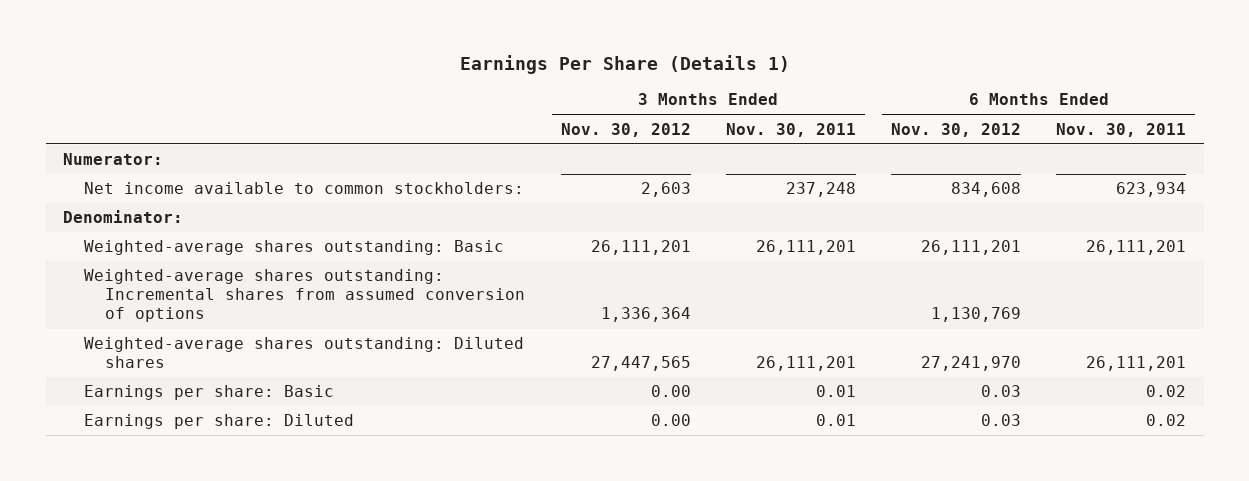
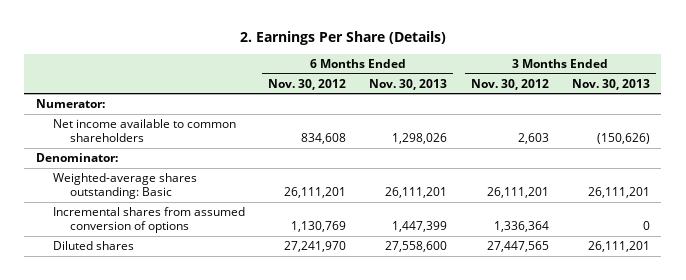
- Earnings Per Share (Details 1)
+ 2. Earnings Per Share (Details)
- | 3 Months Ended Nov. 30, 2012 | 3 Months Ended Nov. 30, 2011 | 6 Months Ended Nov. 30, 2012 | 6 Months Ended Nov. 30, 2011
+ | 6 Months Ended Nov. 30, 2012 | 6 Months Ended Nov. 30, 2013 | 3 Months Ended Nov. 30, 2012 | 3 Months Ended Nov. 30, 2013
- Net income available to common stockholders: | 2,603 | 237,248 | 834,608 | 623,934
+ Net income available to common shareholders | 834,608 | 1,298,026 | 2,603 | (150,626)
- Weighted-average shares outstanding: Incremental shares from assumed conversion of options | 1,336,364 | | 1,130,769 |
- Weighted-average shares outstanding: Diluted shares | 27,447,565 | 26,111,201 | 27,241,970 | 26,111,201
- Earnings per share: Basic | 0.00 | 0.01 | 0.03 | 0.02
- Earnings per share: Diluted | 0.00 | 0.01 | 0.03 | 0.02
+ Incremental shares from assumed conversion of options | 1,130,769 | 1,447,399 | 1,336,364 | 0
+ Diluted shares | 27,241,970 | 27,558,600 | 27,447,565 | 26,111,201

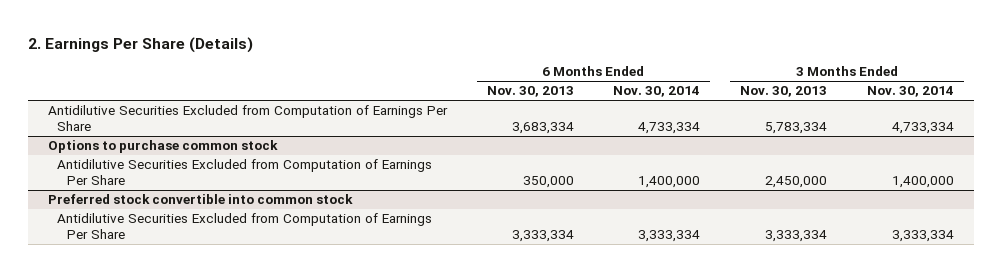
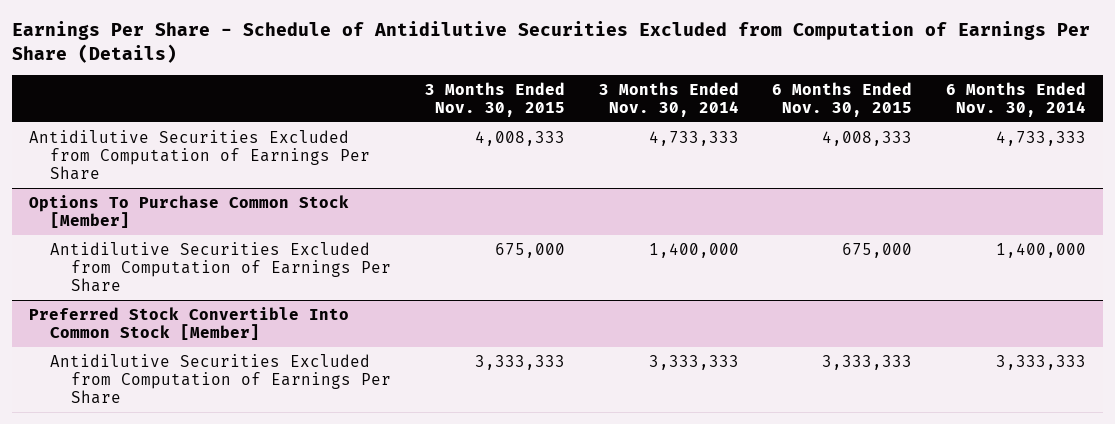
- 2. Earnings Per Share (Details)
+ Earnings Per Share - Schedule of Antidilutive Securities Excluded from Computation of Earnings Per Share (Details)
- | 6 Months Ended Nov. 30, 2013 | 6 Months Ended Nov. 30, 2014 | 3 Months Ended Nov. 30, 2013 | 3 Months Ended Nov. 30, 2014
+ | 3 Months Ended Nov. 30, 2015 | 3 Months Ended Nov. 30, 2014 | 6 Months Ended Nov. 30, 2015 | 6 Months Ended Nov. 30, 2014
- Antidilutive Securities Excluded from Computation of Earnings Per Share | 3,683,334 | 4,733,334 | 5,783,334 | 4,733,334
- Options to purchase common stock
+ Antidilutive Securities Excluded from Computation of Earnings Per Share | 4,008,333 | 4,733,333 | 4,008,333 | 4,733,333
+ Options To Purchase Common Stock [Member]
- Preferred stock convertible into common stock
- Antidilutive Securities Excluded from Computation of Earnings Per Share | 3,333,334 | 3,333,334 | 3,333,334 | 3,333,334
+ Preferred Stock Convertible Into Common Stock [Member]
+ Antidilutive Securities Excluded from Computation of Earnings Per Share | 3,333,333 | 3,333,333 | 3,333,333 | 3,333,333

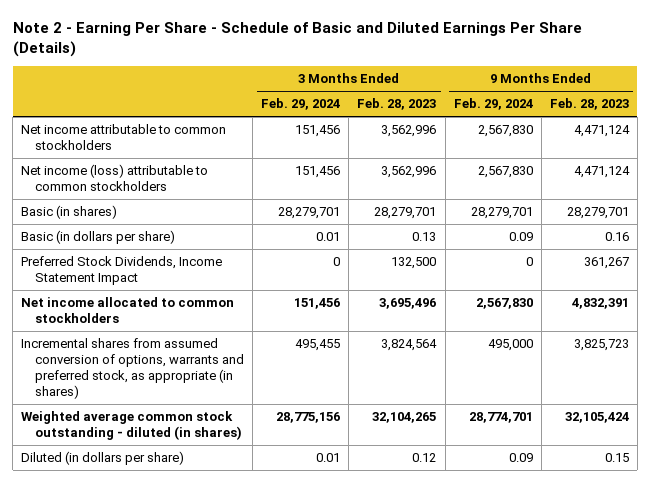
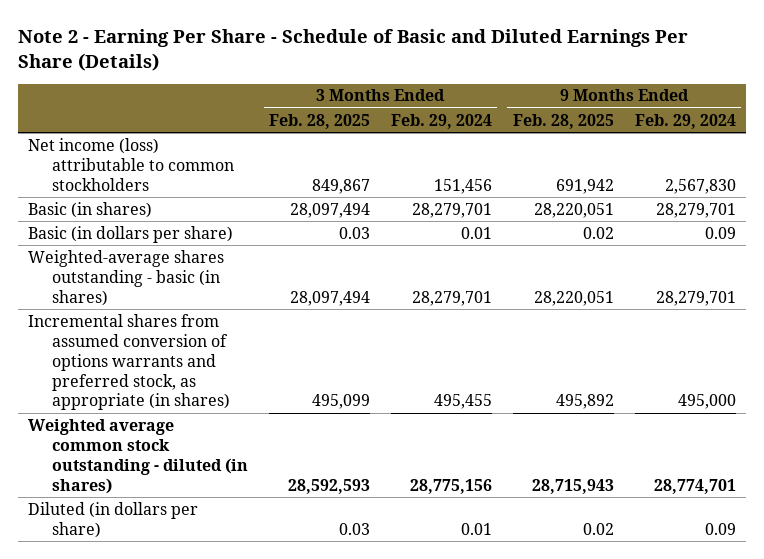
- | 3 Months Ended Feb. 29, 2024 | 3 Months Ended Feb. 28, 2023 | 9 Months Ended Feb. 29, 2024 | 9 Months Ended Feb. 28, 2023
+ | 3 Months Ended Feb. 28, 2025 | 3 Months Ended Feb. 29, 2024 | 9 Months Ended Feb. 28, 2025 | 9 Months Ended Feb. 29, 2024
- Net income attributable to common stockholders | 151,456 | 3,562,996 | 2,567,830 | 4,471,124
- Preferred Stock Dividends, Income Statement Impact | 0 | 132,500 | 0 | 361,267
- Net income allocated to common stockholders | 151,456 | 3,695,496 | 2,567,830 | 4,832,391
- Incremental shares from assumed conversion of options, warrants and preferred stock, as appropriate (in shares) | 495,455 | 3,824,564 | 495,000 | 3,825,723
+ Weighted-average shares outstanding - basic (in shares) | 28,097,494 | 28,279,701 | 28,220,051 | 28,279,701
+ Incremental shares from assumed conversion of options warrants and preferred stock, as appropriate (in shares) | 495,099 | 495,455 | 495,892 | 495,000

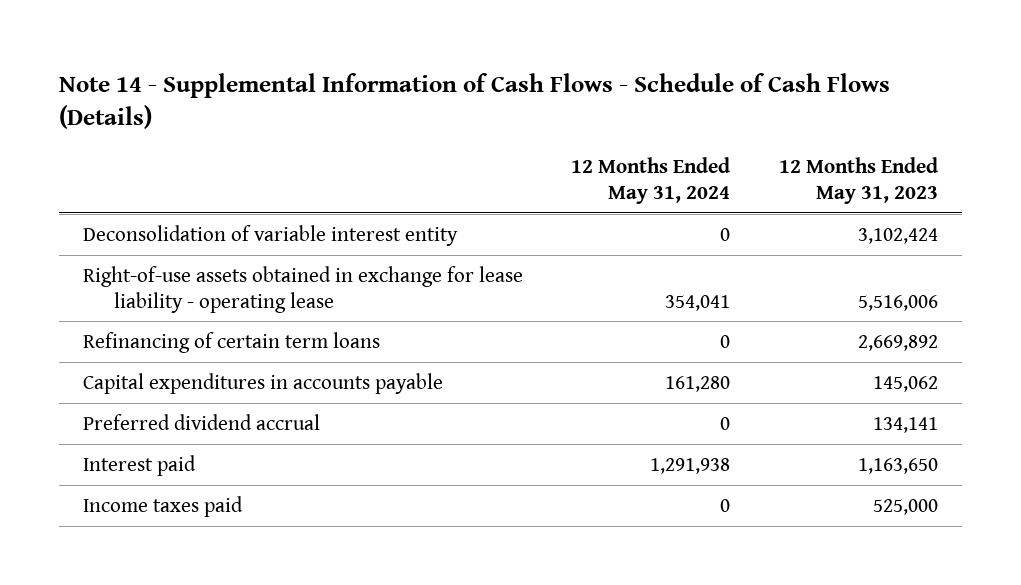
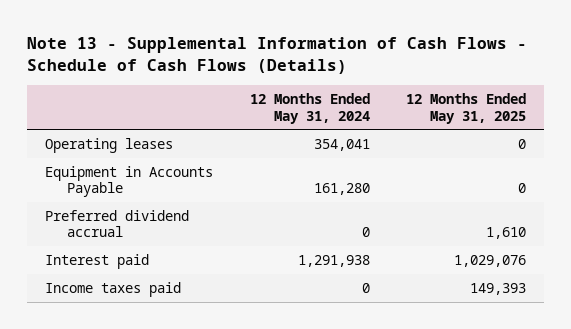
- Note 14 - Supplemental Information of Cash Flows - Schedule of Cash Flows (Details)
+ Note 13 - Supplemental Information of Cash Flows - Schedule of Cash Flows (Details)
- | 12 Months Ended May 31, 2024 | 12 Months Ended May 31, 2023
+ | 12 Months Ended May 31, 2024 | 12 Months Ended May 31, 2025
- Deconsolidation of variable interest entity | 0 | 3,102,424
- Right-of-use assets obtained in exchange for lease liability - operating lease | 354,041 | 5,516,006
- Refinancing of certain term loans | 0 | 2,669,892
- Capital expenditures in accounts payable | 161,280 | 145,062
+ Operating leases | 354,041 | 0
+ Equipment in Accounts Payable | 161,280 | 0

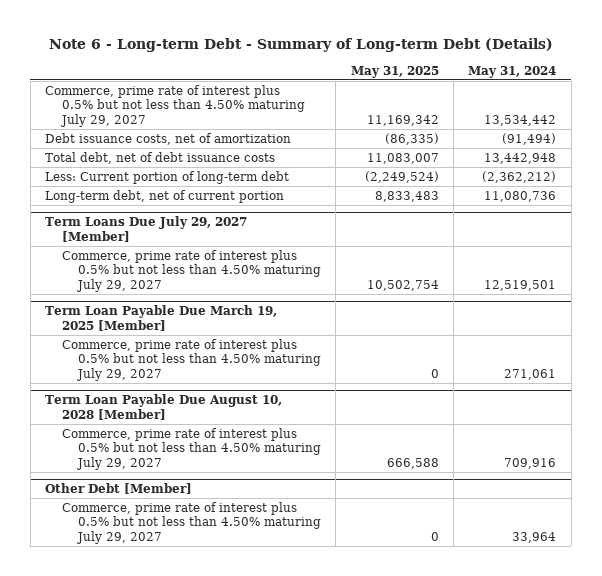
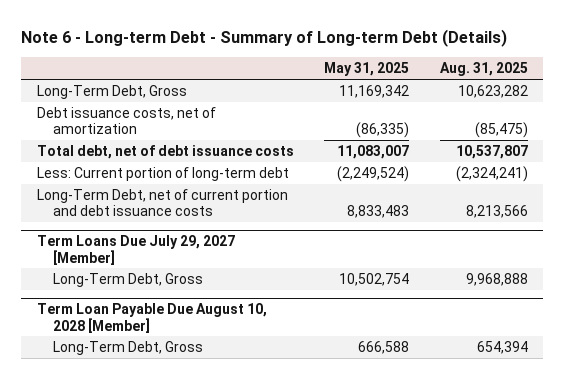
- | May 31, 2025 | May 31, 2024
+ | May 31, 2025 | Aug. 31, 2025
- Commerce, prime rate of interest plus 0.5% but not less than 4.50% maturing July 29, 2027 | 11,169,342 | 13,534,442
+ Long-Term Debt, Gross | 11,169,342 | 10,623,282
- Long-term debt, net of current portion | 8,833,483 | 11,080,736
+ Long-Term Debt, net of current portion and debt issuance costs | 8,833,483 | 8,213,566
@ Term Loans Due July 29, 2027 [Member]
- Commerce, prime rate of interest plus 0.5% but not less than 4.50% maturing July 29, 2027 | 10,502,754 | 12,519,501
- Term Loan Payable Due March 19, 2025 [Member]
- Commerce, prime rate of interest plus 0.5% but not less than 4.50% maturing July 29, 2027 | 0 | 271,061
@ Term Loans Due July 29, 2027 [Member]
+ Long-Term Debt, Gross | 10,502,754 | 9,968,888
@ Term Loan Payable Due August 10, 2028 [Member]
- Commerce, prime rate of interest plus 0.5% but not less than 4.50% maturing July 29, 2027 | 666,588 | 709,916
- Other Debt [Member]
- Commerce, prime rate of interest plus 0.5% but not less than 4.50% maturing July 29, 2027 | 0 | 33,964
@ Term Loan Payable Due August 10, 2028 [Member]
+ Long-Term Debt, Gross | 666,588 | 654,394

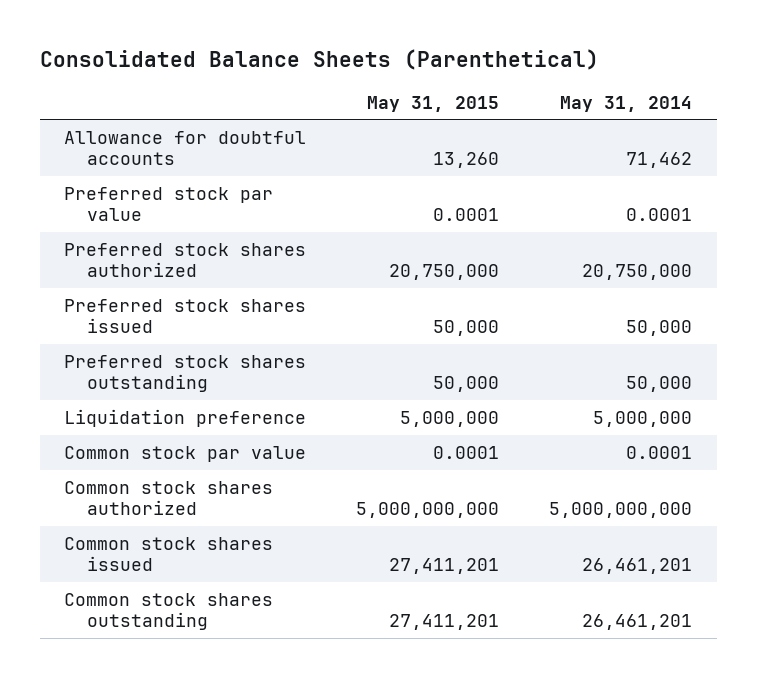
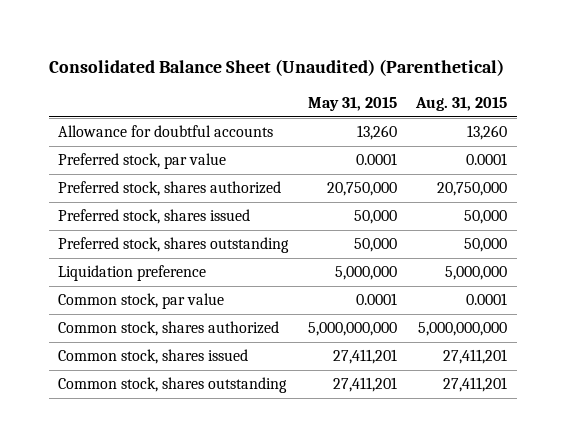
- Consolidated Balance Sheets (Parenthetical)
+ Consolidated Balance Sheet (Unaudited) (Parenthetical)
- | May 31, 2015 | May 31, 2014
+ | May 31, 2015 | Aug. 31, 2015
- Preferred stock par value | 0.0001 | 0.0001
- Preferred stock shares authorized | 20,750,000 | 20,750,000
- Preferred stock shares issued | 50,000 | 50,000
- Preferred stock shares outstanding | 50,000 | 50,000
+ Preferred stock, par value | 0.0001 | 0.0001
+ Preferred stock, shares authorized | 20,750,000 | 20,750,000
+ Preferred stock, shares issued | 50,000 | 50,000
+ Preferred stock, shares outstanding | 50,000 | 50,000
- Common stock par value | 0.0001 | 0.0001
- Common stock shares authorized | 5,000,000,000 | 5,000,000,000
- Common stock shares issued | 27,411,201 | 26,461,201
- Common stock shares outstanding | 27,411,201 | 26,461,201
+ Common stock, par value | 0.0001 | 0.0001
+ Common stock, shares authorized | 5,000,000,000 | 5,000,000,000
+ Common stock, shares issued | 27,411,201 | 27,411,201
+ Common stock, shares outstanding | 27,411,201 | 27,411,201

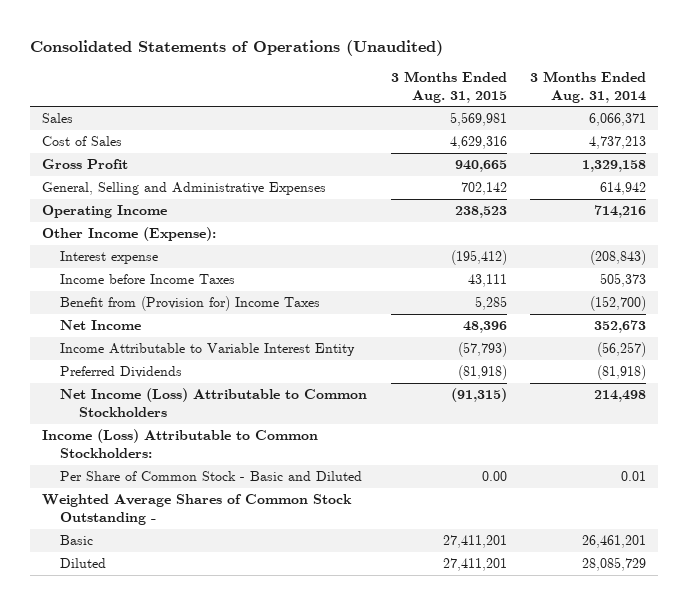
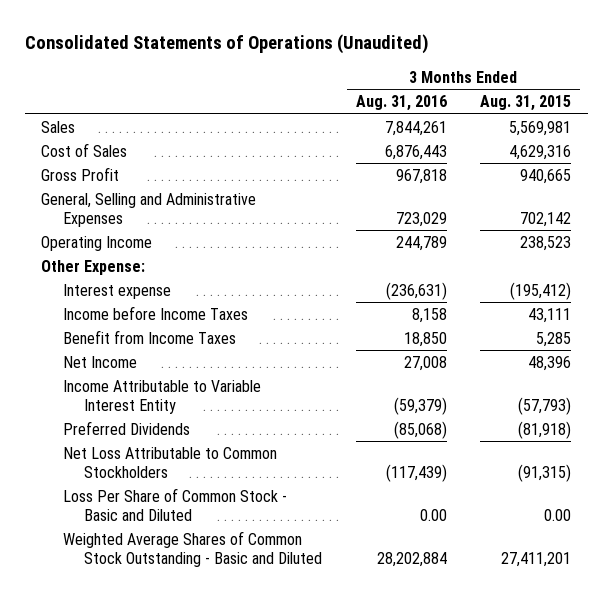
- | 3 Months Ended Aug. 31, 2015 | 3 Months Ended Aug. 31, 2014
+ | 3 Months Ended Aug. 31, 2016 | 3 Months Ended Aug. 31, 2015
- Other Income (Expense):
+ Other Expense:
- Benefit from (Provision for) Income Taxes | 5,285 | (152,700)
+ Benefit from Income Taxes | 18,850 | 5,285
- Net Income (Loss) Attributable to Common Stockholders | (91,315) | 214,498
- Income (Loss) Attributable to Common Stockholders:
- Per Share of Common Stock - Basic and Diluted | 0.00 | 0.01
- Weighted Average Shares of Common Stock Outstanding -
- Basic | 27,411,201 | 26,461,201
- Diluted | 27,411,201 | 28,085,729
+ Net Loss Attributable to Common Stockholders | (117,439) | (91,315)
+ Loss Per Share of Common Stock - Basic and Diluted | 0.00 | 0.00
+ Weighted Average Shares of Common Stock Outstanding - Basic and Diluted | 28,202,884 | 27,411,201

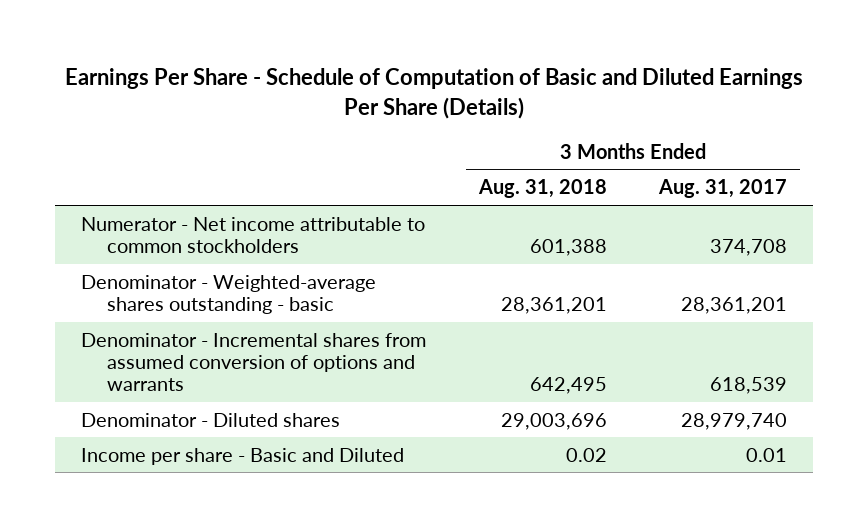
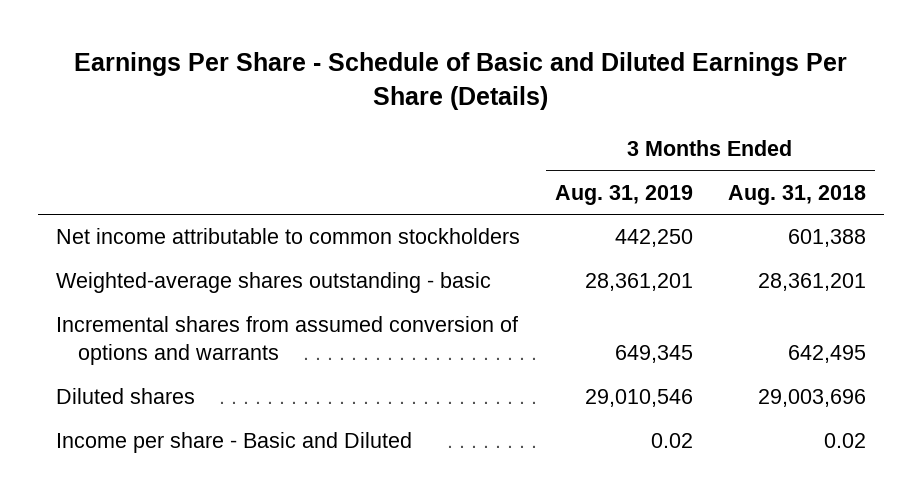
- Earnings Per Share - Schedule of Computation of Basic and Diluted Earnings Per Share (Details)
+ Earnings Per Share - Schedule of Basic and Diluted Earnings Per Share (Details)
- | 3 Months Ended Aug. 31, 2018 | 3 Months Ended Aug. 31, 2017
+ | 3 Months Ended Aug. 31, 2019 | 3 Months Ended Aug. 31, 2018
- Numerator - Net income attributable to common stockholders | 601,388 | 374,708
- Denominator - Weighted-average shares outstanding - basic | 28,361,201 | 28,361,201
- Denominator - Incremental shares from assumed conversion of options and warrants | 642,495 | 618,539
- Denominator - Diluted shares | 29,003,696 | 28,979,740
+ Net income attributable to common stockholders | 442,250 | 601,388
+ Weighted-average shares outstanding - basic | 28,361,201 | 28,361,201
+ Incremental shares from assumed conversion of options and warrants | 649,345 | 642,495
+ Diluted shares | 29,010,546 | 29,003,696

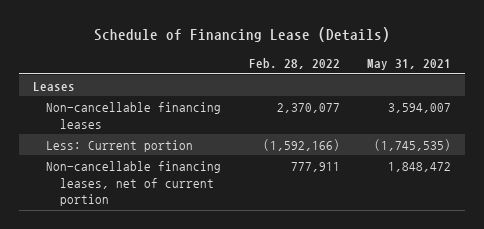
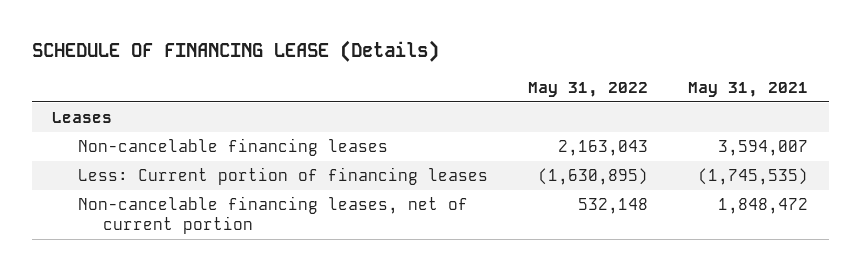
- Schedule of Financing Lease (Details)
+ SCHEDULE OF FINANCING LEASE (Details)
- | Feb. 28, 2022 | May 31, 2021
+ | May 31, 2022 | May 31, 2021
- Non-cancellable financing leases | 2,370,077 | 3,594,007
- Less: Current portion | (1,592,166) | (1,745,535)
- Non-cancellable financing leases, net of current portion | 777,911 | 1,848,472
+ Non-cancelable financing leases | 2,163,043 | 3,594,007
+ Less: Current portion of financing leases | (1,630,895) | (1,745,535)
+ Non-cancelable financing leases, net of current portion | 532,148 | 1,848,472

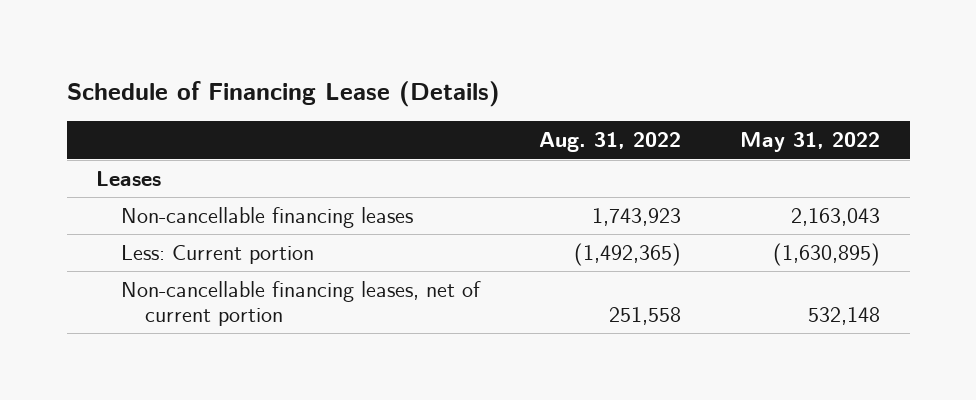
- SCHEDULE OF FINANCING LEASE (Details)
+ Schedule of Financing Lease (Details)
- | May 31, 2022 | May 31, 2021
+ | Aug. 31, 2022 | May 31, 2022
- Non-cancelable financing leases | 2,163,043 | 3,594,007
- Less: Current portion of financing leases | (1,630,895) | (1,745,535)
- Non-cancelable financing leases, net of current portion | 532,148 | 1,848,472
+ Non-cancellable financing leases | 1,743,923 | 2,163,043
+ Less: Current portion | (1,492,365) | (1,630,895)
+ Non-cancellable financing leases, net of current portion | 251,558 | 532,148

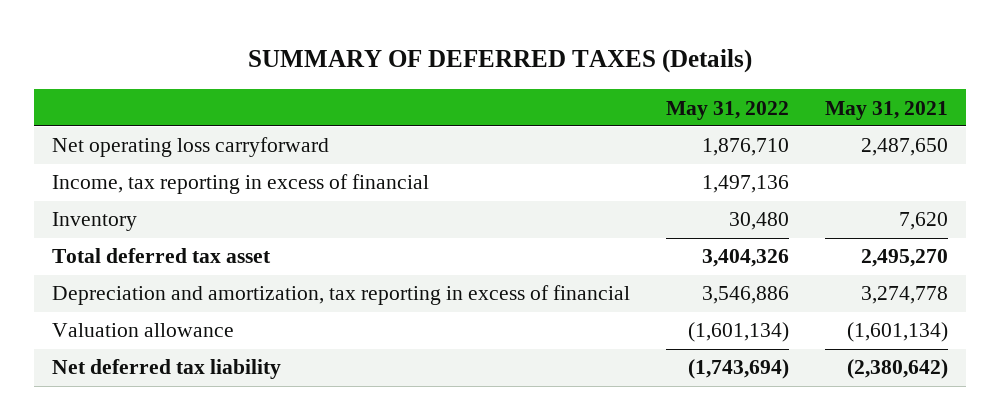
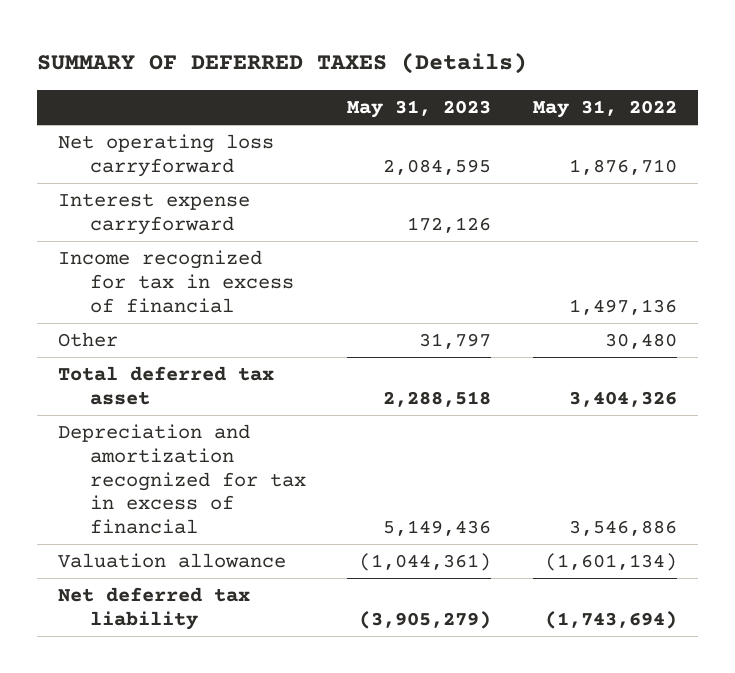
- | May 31, 2022 | May 31, 2021
+ | May 31, 2023 | May 31, 2022
- Income, tax reporting in excess of financial | 1,497,136 |
- Inventory | 30,480 | 7,620
+ Interest expense carryforward | 172,126 |
+ Income recognized for tax in excess of financial | | 1,497,136
+ Other | 31,797 | 30,480
- Depreciation and amortization, tax reporting in excess of financial | 3,546,886 | 3,274,778
+ Depreciation and amortization recognized for tax in excess of financial | 5,149,436 | 3,546,886

